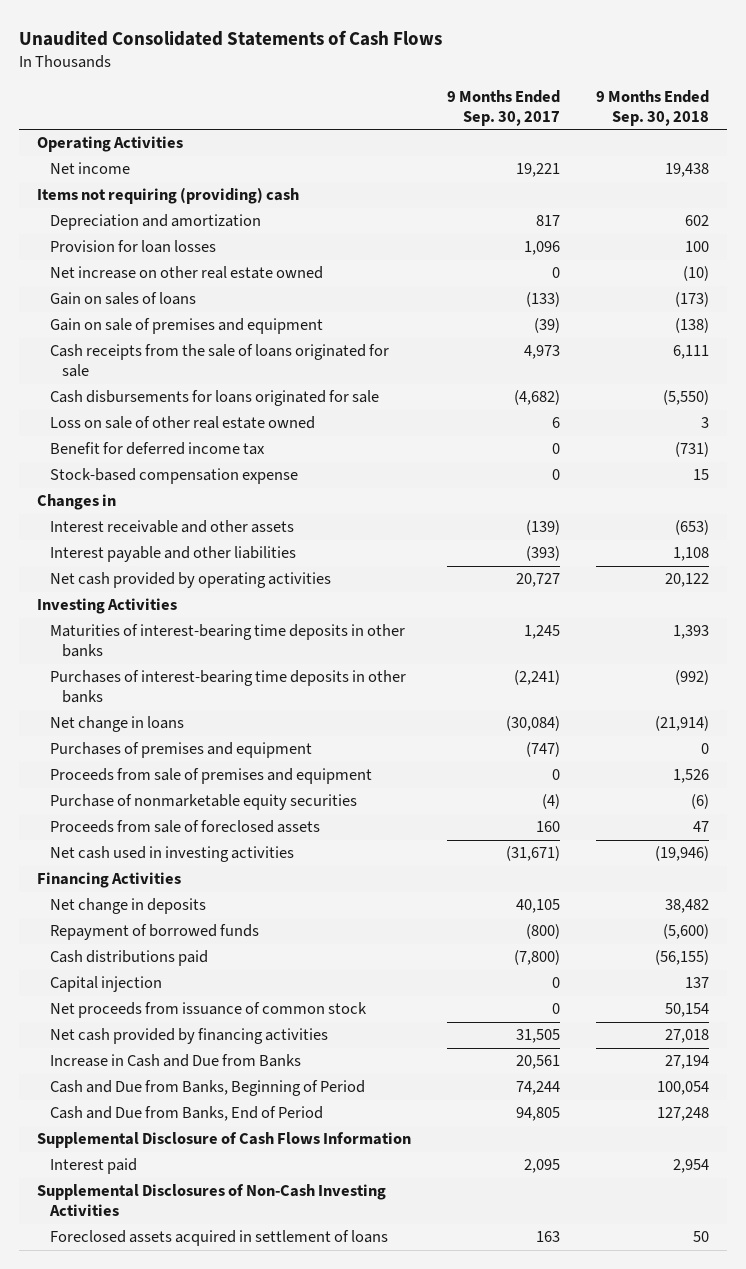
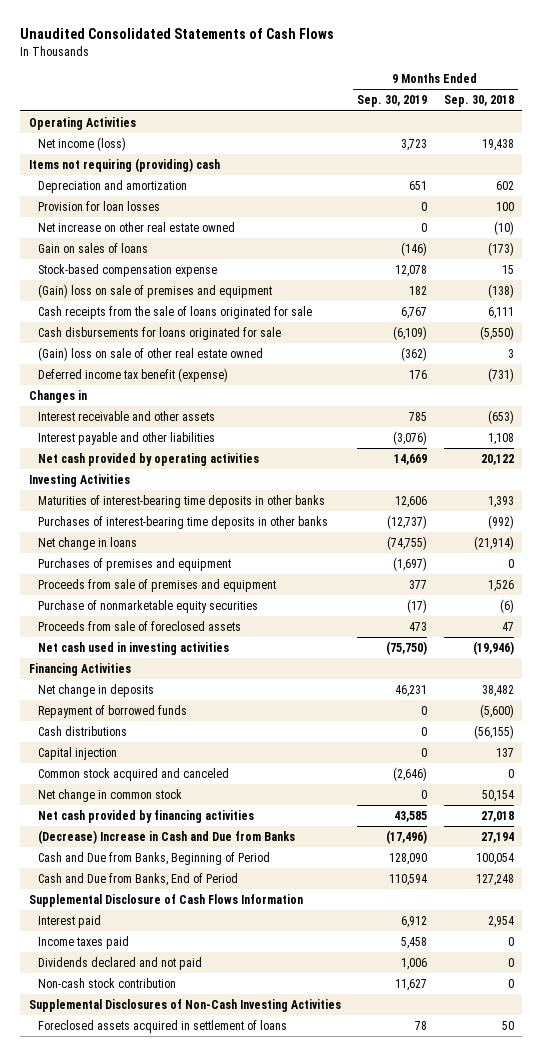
- | 9 Months Ended Sep. 30, 2017 | 9 Months Ended Sep. 30, 2018
+ | 9 Months Ended Sep. 30, 2019 | 9 Months Ended Sep. 30, 2018
- Net income | 19,221 | 19,438
+ Net income (loss) | 3,723 | 19,438
- Gain on sale of premises and equipment | (39) | (138)
moved up: Stock-based compensation expense | 12,078 | 15
+ (Gain) loss on sale of premises and equipment | 182 | (138)
- Loss on sale of other real estate owned | 6 | 3
- Benefit for deferred income tax | 0 | (731)
+ (Gain) loss on sale of other real estate owned | (362) | 3
+ Deferred income tax benefit (expense) | 176 | (731)
- Cash distributions paid | (7,800) | (56,155)
+ Cash distributions | 0 | (56,155)
- Net proceeds from issuance of common stock | 0 | 50,154
+ Common stock acquired and canceled | (2,646) | 0
+ Net change in common stock | 0 | 50,154
- Increase in Cash and Due from Banks | 20,561 | 27,194
+ (Decrease) Increase in Cash and Due from Banks | (17,496) | 27,194
+ Income taxes paid | 5,458 | 0
+ Dividends declared and not paid | 1,006 | 0
+ Non-cash stock contribution | 11,627 | 0

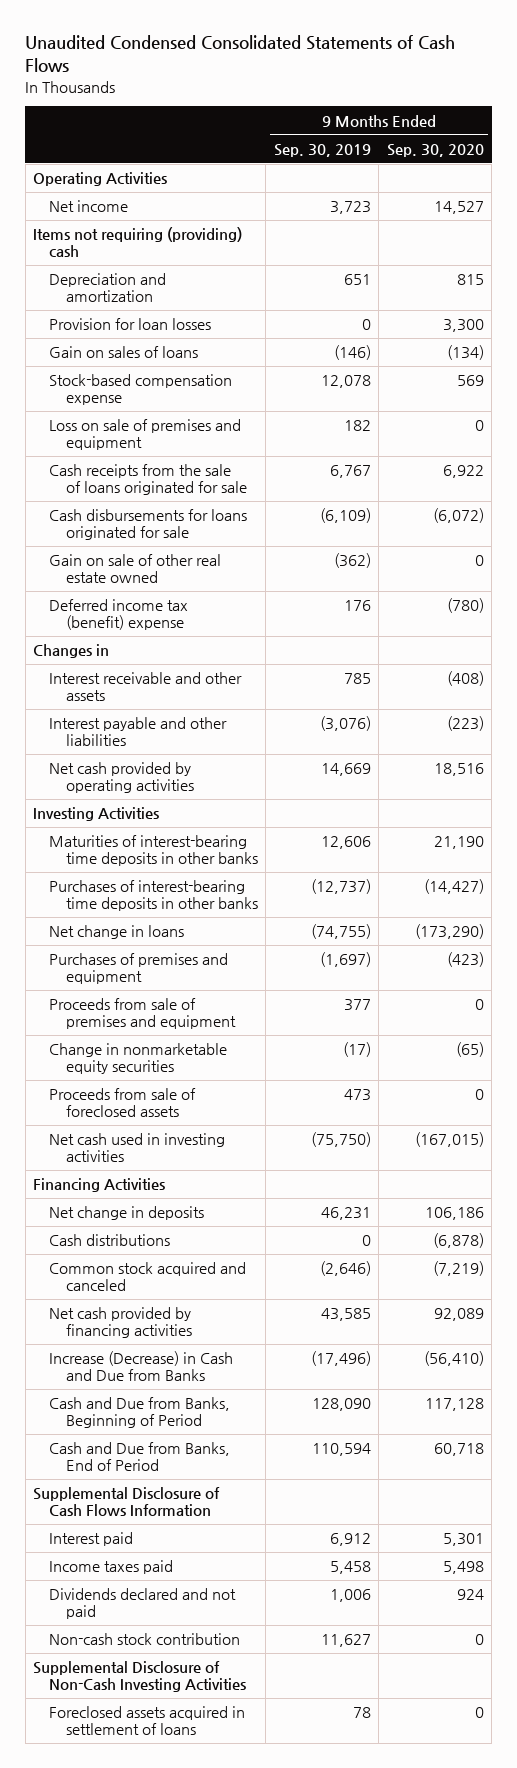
- Unaudited Consolidated Statements of Cash Flows
+ Unaudited Condensed Consolidated Statements of Cash Flows
- | 9 Months Ended Sep. 30, 2019 | 9 Months Ended Sep. 30, 2018
+ | 9 Months Ended Sep. 30, 2019 | 9 Months Ended Sep. 30, 2020
- Net income (loss) | 3,723 | 19,438
+ Net income | 3,723 | 14,527
- Net increase on other real estate owned | 0 | (10)
- (Gain) loss on sale of premises and equipment | 182 | (138)
+ Loss on sale of premises and equipment | 182 | 0
- (Gain) loss on sale of other real estate owned | (362) | 3
- Deferred income tax benefit (expense) | 176 | (731)
+ Gain on sale of other real estate owned | (362) | 0
+ Deferred income tax (benefit) expense | 176 | (780)
- Purchase of nonmarketable equity securities | (17) | (6)
+ Change in nonmarketable equity securities | (17) | (65)
- Repayment of borrowed funds | 0 | (5,600)
- Capital injection | 0 | 137
- Net change in common stock | 0 | 50,154
- (Decrease) Increase in Cash and Due from Banks | (17,496) | 27,194
+ Increase (Decrease) in Cash and Due from Banks | (17,496) | (56,410)
- Supplemental Disclosures of Non-Cash Investing Activities
+ Supplemental Disclosure of Non-Cash Investing Activities

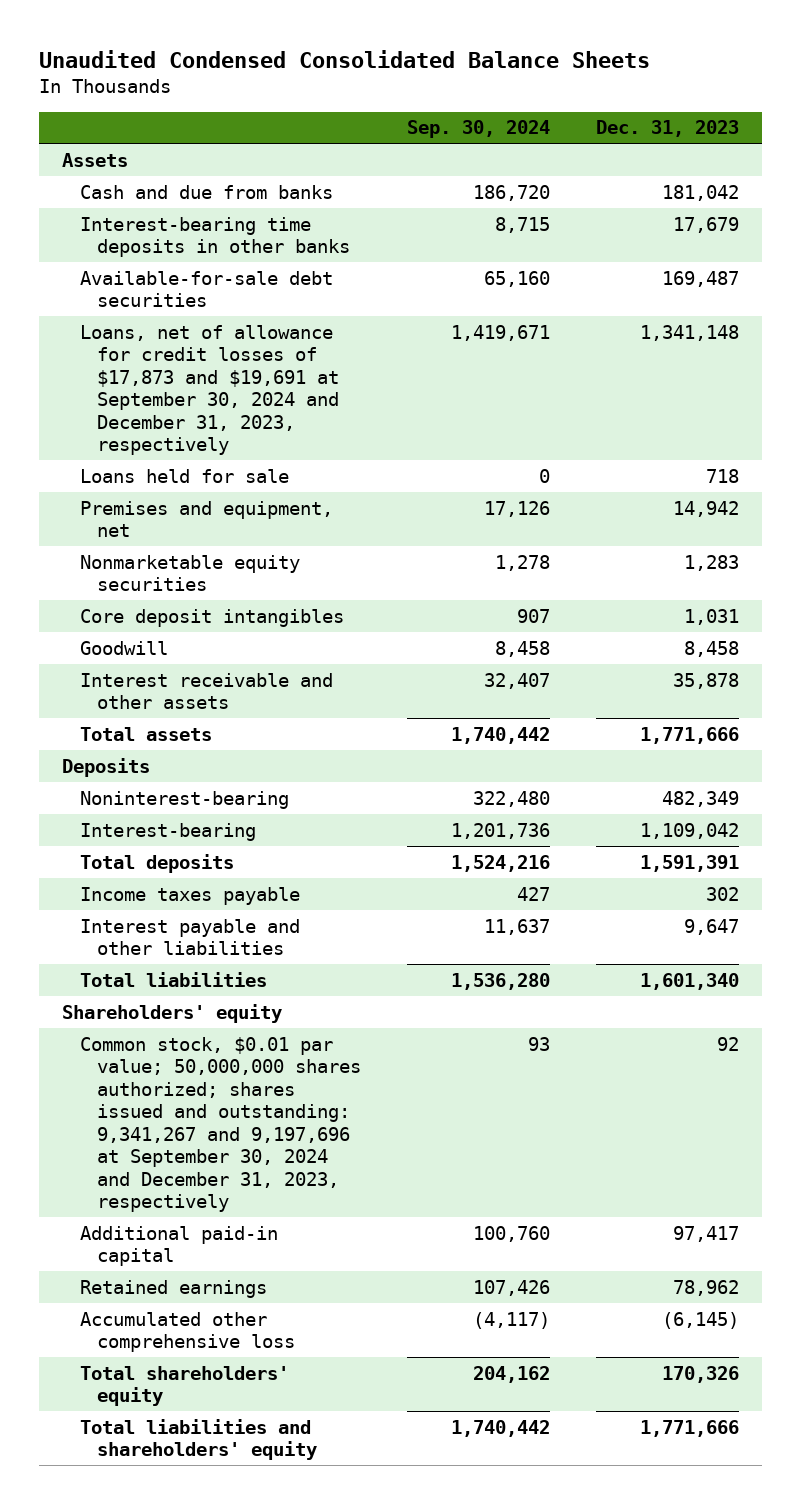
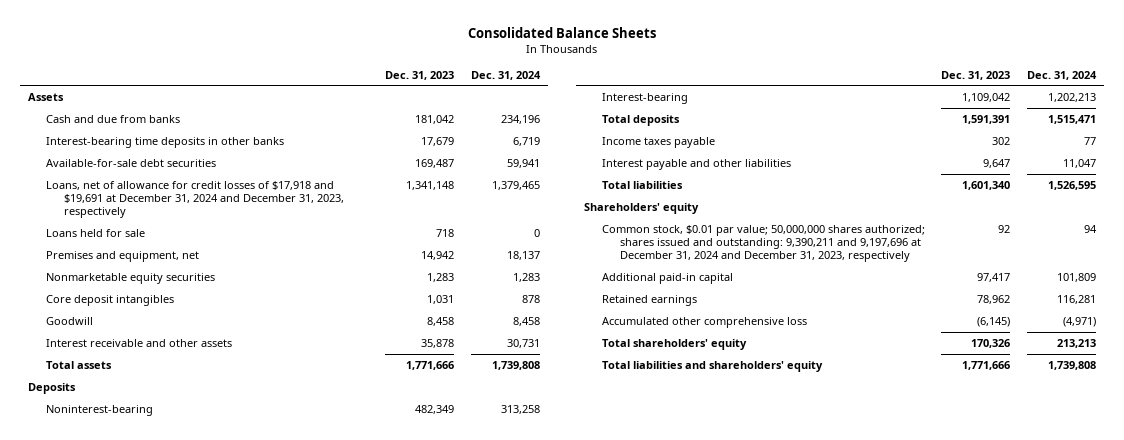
- Unaudited Condensed Consolidated Balance Sheets
+ Consolidated Balance Sheets
- | Sep. 30, 2024 | Dec. 31, 2023
+ | Dec. 31, 2023 | Dec. 31, 2024
- Loans, net of allowance for credit losses of $17,873 and $19,691 at September 30, 2024 and December 31, 2023, respectively | 1,419,671 | 1,341,148
+ Loans, net of allowance for credit losses of $17,918 and $19,691 at December 31, 2024 and December 31, 2023, respectively | 1,341,148 | 1,379,465
- Common stock, $0.01 par value; 50,000,000 shares authorized; shares issued and outstanding: 9,341,267 and 9,197,696 at September 30, 2024 and December 31, 2023, respectively | 93 | 92
+ Common stock, $0.01 par value; 50,000,000 shares authorized; shares issued and outstanding: 9,390,211 and 9,197,696 at December 31, 2024 and December 31, 2023, respectively | 92 | 94

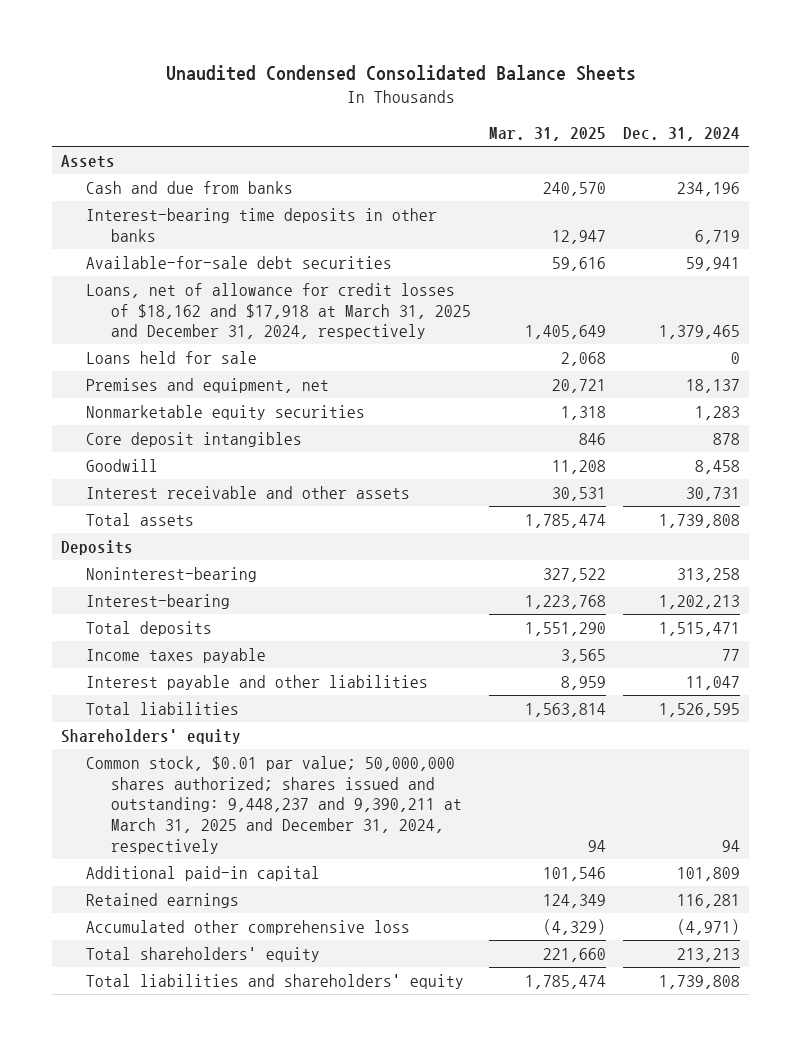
- Consolidated Balance Sheets
+ Unaudited Condensed Consolidated Balance Sheets
- | Dec. 31, 2023 | Dec. 31, 2024
+ | Mar. 31, 2025 | Dec. 31, 2024
- Loans, net of allowance for credit losses of $17,918 and $19,691 at December 31, 2024 and December 31, 2023, respectively | 1,341,148 | 1,379,465
+ Loans, net of allowance for credit losses of $18,162 and $17,918 at March 31, 2025 and December 31, 2024, respectively | 1,405,649 | 1,379,465
- Common stock, $0.01 par value; 50,000,000 shares authorized; shares issued and outstanding: 9,390,211 and 9,197,696 at December 31, 2024 and December 31, 2023, respectively | 92 | 94
+ Common stock, $0.01 par value; 50,000,000 shares authorized; shares issued and outstanding: 9,448,237 and 9,390,211 at March 31, 2025 and December 31, 2024, respectively | 94 | 94

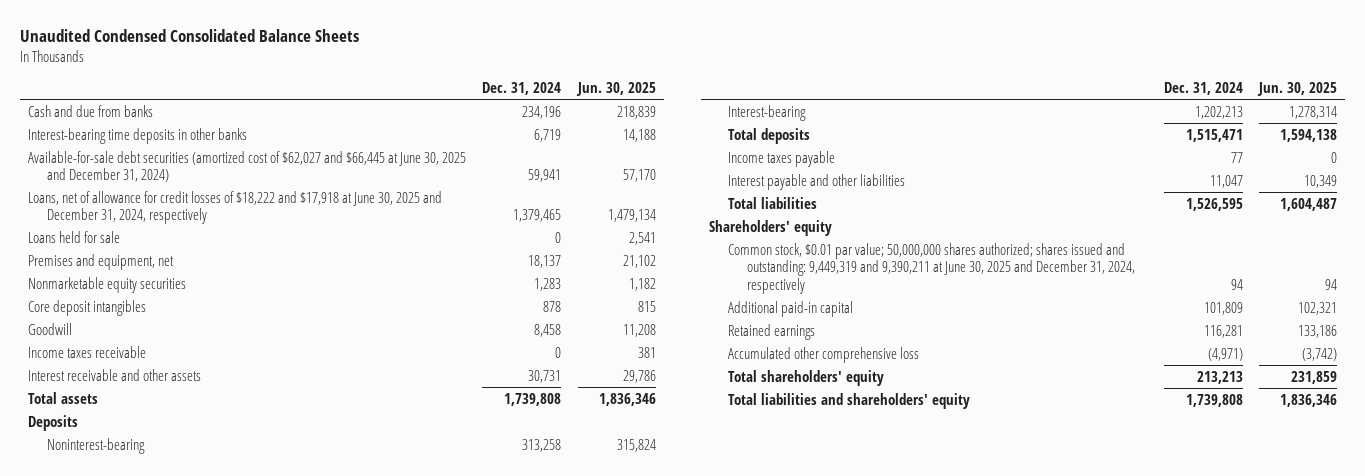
- | Mar. 31, 2025 | Dec. 31, 2024
+ | Dec. 31, 2024 | Jun. 30, 2025
- Assets
- Available-for-sale debt securities | 59,616 | 59,941
- Loans, net of allowance for credit losses of $18,162 and $17,918 at March 31, 2025 and December 31, 2024, respectively | 1,405,649 | 1,379,465
+ Available-for-sale debt securities (amortized cost of $62,027 and $66,445 at June 30, 2025 and December 31, 2024) | 59,941 | 57,170
+ Loans, net of allowance for credit losses of $18,222 and $17,918 at June 30, 2025 and December 31, 2024, respectively | 1,379,465 | 1,479,134
+ Income taxes receivable | 0 | 381
- Common stock, $0.01 par value; 50,000,000 shares authorized; shares issued and outstanding: 9,448,237 and 9,390,211 at March 31, 2025 and December 31, 2024, respectively | 94 | 94
+ Common stock, $0.01 par value; 50,000,000 shares authorized; shares issued and outstanding: 9,449,319 and 9,390,211 at June 30, 2025 and December 31, 2024, respectively | 94 | 94

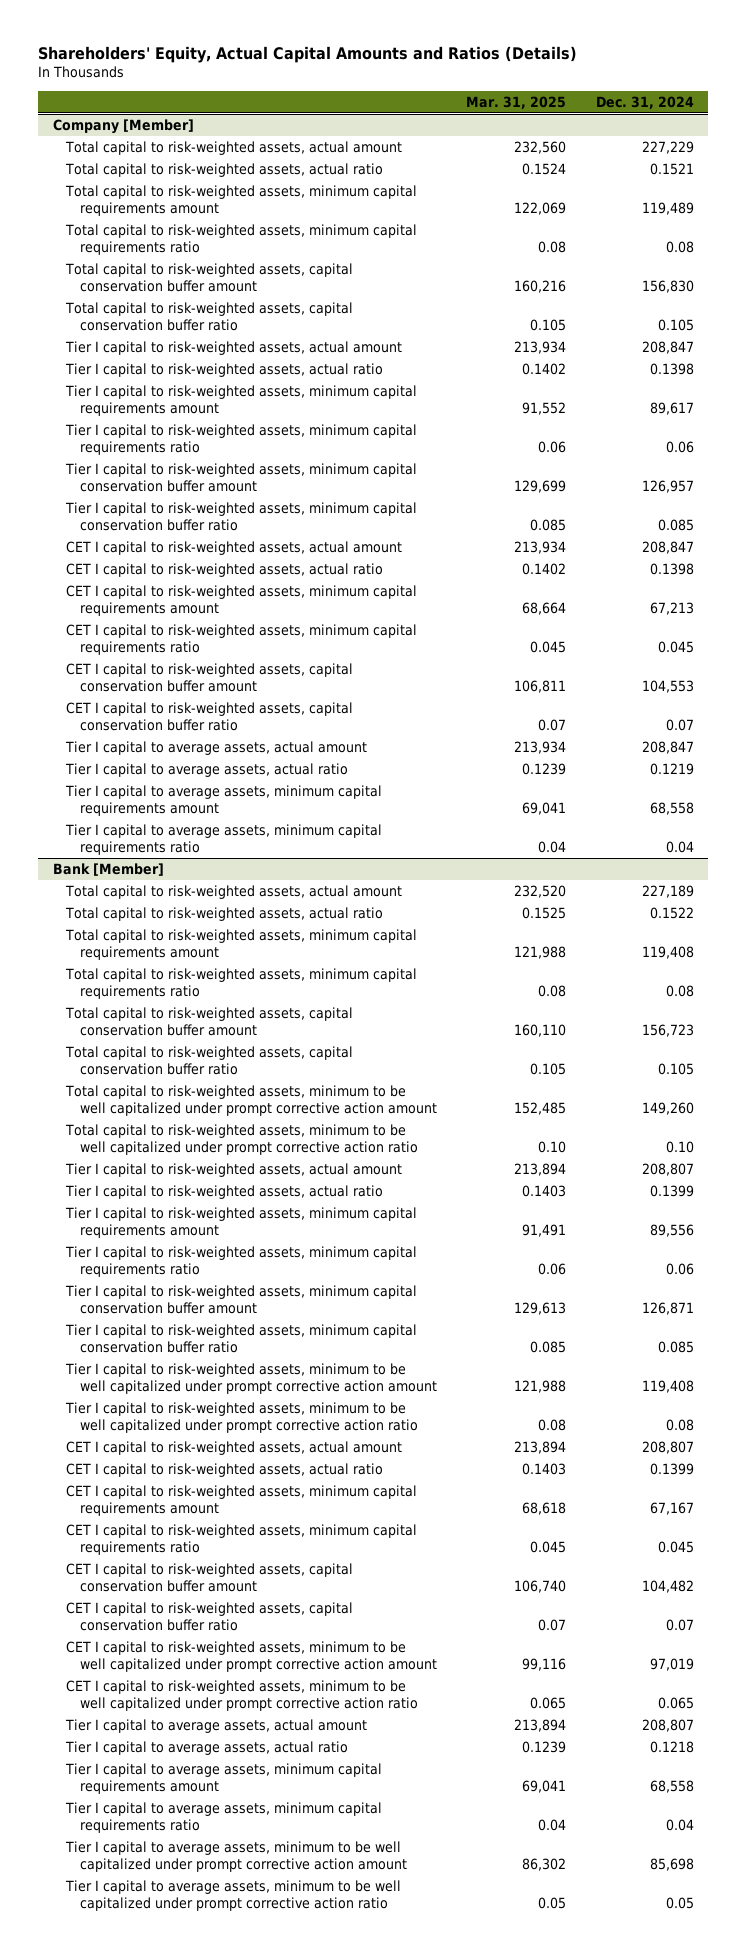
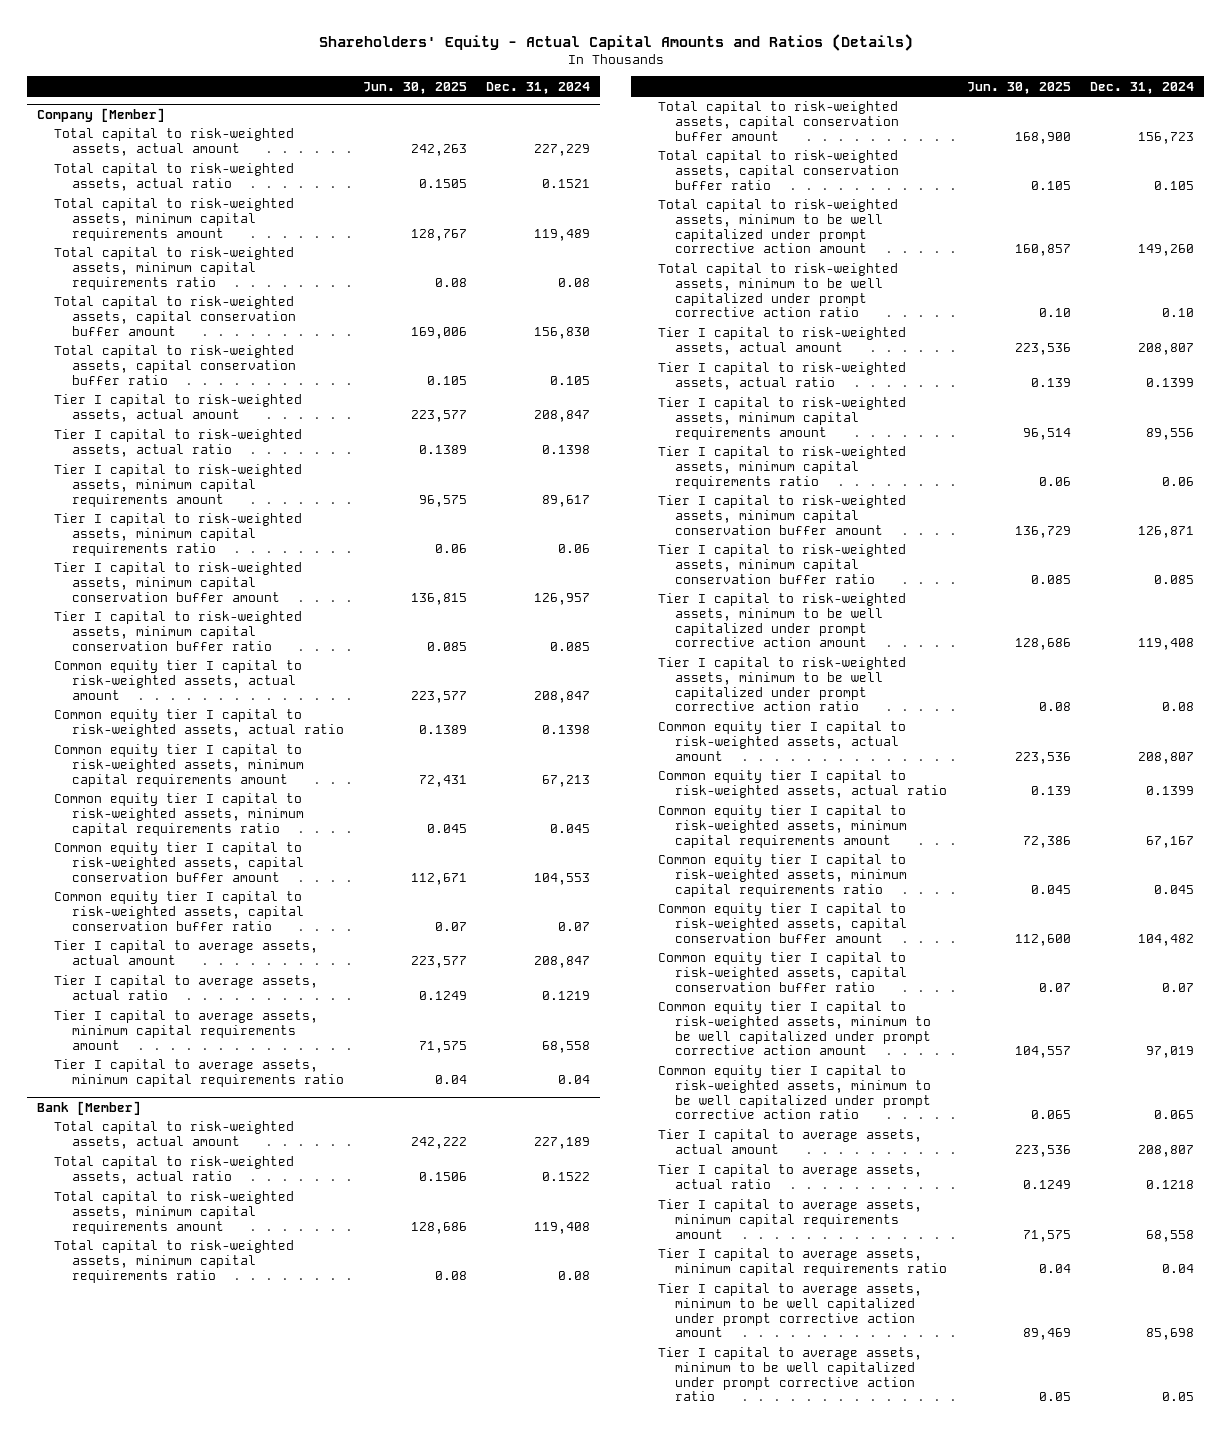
- Shareholders' Equity, Actual Capital Amounts and Ratios (Details)
+ Shareholders' Equity - Actual Capital Amounts and Ratios (Details)
- | Mar. 31, 2025 | Dec. 31, 2024
+ | Jun. 30, 2025 | Dec. 31, 2024
@ Company [Member]
- CET I capital to risk-weighted assets, actual amount | 213,934 | 208,847
- CET I capital to risk-weighted assets, actual ratio | 0.1402 | 0.1398
- CET I capital to risk-weighted assets, minimum capital requirements amount | 68,664 | 67,213
- CET I capital to risk-weighted assets, minimum capital requirements ratio | 0.045 | 0.045
- CET I capital to risk-weighted assets, capital conservation buffer amount | 106,811 | 104,553
- CET I capital to risk-weighted assets, capital conservation buffer ratio | 0.07 | 0.07
+ Common equity tier I capital to risk-weighted assets, actual amount | 223,577 | 208,847
+ Common equity tier I capital to risk-weighted assets, actual ratio | 0.1389 | 0.1398
+ Common equity tier I capital to risk-weighted assets, minimum capital requirements amount | 72,431 | 67,213
+ Common equity tier I capital to risk-weighted assets, minimum capital requirements ratio | 0.045 | 0.045
+ Common equity tier I capital to risk-weighted assets, capital conservation buffer amount | 112,671 | 104,553
+ Common equity tier I capital to risk-weighted assets, capital conservation buffer ratio | 0.07 | 0.07
@ Bank [Member]
- CET I capital to risk-weighted assets, actual amount | 213,894 | 208,807
- CET I capital to risk-weighted assets, actual ratio | 0.1403 | 0.1399
- CET I capital to risk-weighted assets, minimum capital requirements amount | 68,618 | 67,167
- CET I capital to risk-weighted assets, minimum capital requirements ratio | 0.045 | 0.045
- CET I capital to risk-weighted assets, capital conservation buffer amount | 106,740 | 104,482
- CET I capital to risk-weighted assets, capital conservation buffer ratio | 0.07 | 0.07
- CET I capital to risk-weighted assets, minimum to be well capitalized under prompt corrective action amount | 99,116 | 97,019
- CET I capital to risk-weighted assets, minimum to be well capitalized under prompt corrective action ratio | 0.065 | 0.065
+ Common equity tier I capital to risk-weighted assets, actual amount | 223,536 | 208,807
+ Common equity tier I capital to risk-weighted assets, actual ratio | 0.139 | 0.1399
+ Common equity tier I capital to risk-weighted assets, minimum capital requirements amount | 72,386 | 67,167
+ Common equity tier I capital to risk-weighted assets, minimum capital requirements ratio | 0.045 | 0.045
+ Common equity tier I capital to risk-weighted assets, capital conservation buffer amount | 112,600 | 104,482
+ Common equity tier I capital to risk-weighted assets, capital conservation buffer ratio | 0.07 | 0.07
+ Common equity tier I capital to risk-weighted assets, minimum to be well capitalized under prompt corrective action amount | 104,557 | 97,019
+ Common equity tier I capital to risk-weighted assets, minimum to be well capitalized under prompt corrective action ratio | 0.065 | 0.065

